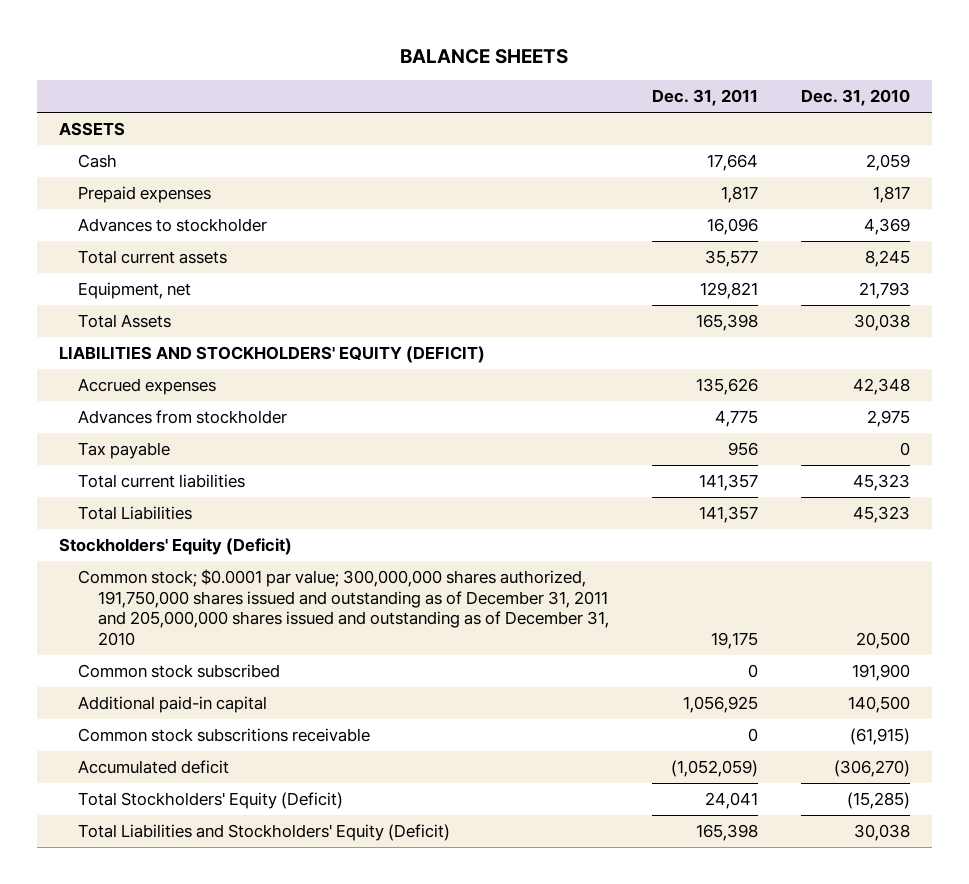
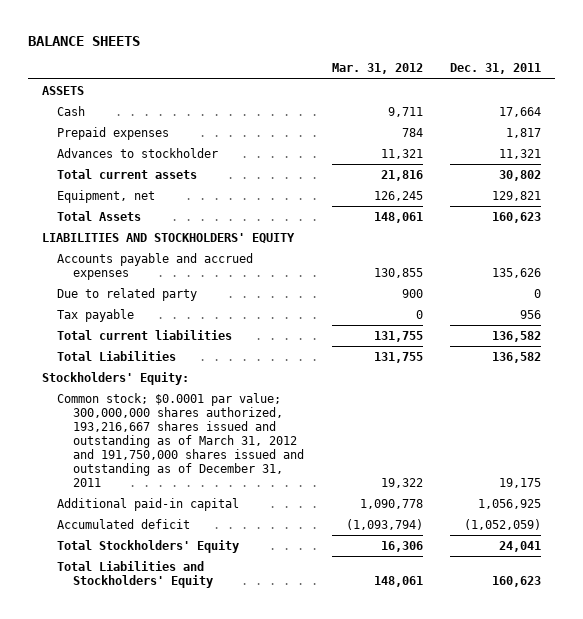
- | Dec. 31, 2011 | Dec. 31, 2010
+ | Mar. 31, 2012 | Dec. 31, 2011
- Advances to stockholder | 16,096 | 4,369
- Total current assets | 35,577 | 8,245
+ Advances to stockholder | 11,321 | 11,321
+ Total current assets | 21,816 | 30,802
- Total Assets | 165,398 | 30,038
- LIABILITIES AND STOCKHOLDERS' EQUITY (DEFICIT)
- Accrued expenses | 135,626 | 42,348
- Advances from stockholder | 4,775 | 2,975
+ Total Assets | 148,061 | 160,623
+ LIABILITIES AND STOCKHOLDERS' EQUITY
+ Accounts payable and accrued expenses | 130,855 | 135,626
+ Due to related party | 900 | 0
- Total current liabilities | 141,357 | 45,323
- Total Liabilities | 141,357 | 45,323
- Stockholders' Equity (Deficit)
- Common stock; $0.0001 par value; 300,000,000 shares authorized, 191,750,000 shares issued and outstanding as of December 31, 2011 and 205,000,000 shares issued and outstanding as of December 31, 2010 | 19,175 | 20,500
- Common stock subscribed | 0 | 191,900
+ Total current liabilities | 131,755 | 136,582
+ Total Liabilities | 131,755 | 136,582
+ Stockholders' Equity:
+ Common stock; $0.0001 par value; 300,000,000 shares authorized, 193,216,667 shares issued and outstanding as of March 31, 2012 and 191,750,000 shares issued and outstanding as of December 31, 2011 | 19,322 | 19,175
- Common stock subscritions receivable | 0 | (61,915)
- Total Stockholders' Equity (Deficit) | 24,041 | (15,285)
- Total Liabilities and Stockholders' Equity (Deficit) | 165,398 | 30,038
+ Total Stockholders' Equity | 16,306 | 24,041
+ Total Liabilities and Stockholders' Equity | 148,061 | 160,623

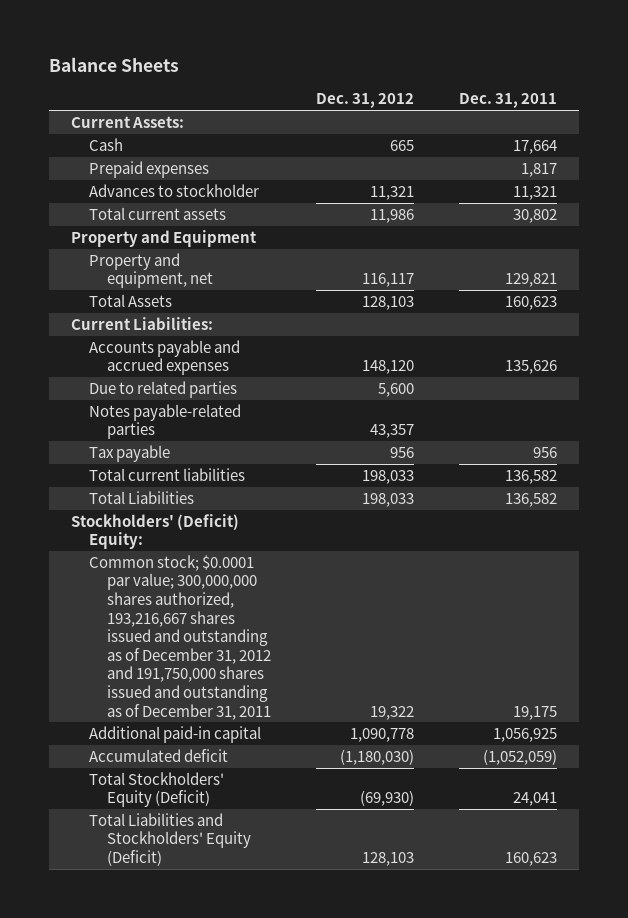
- BALANCE SHEETS
+ Balance Sheets
- | Mar. 31, 2012 | Dec. 31, 2011
+ | Dec. 31, 2012 | Dec. 31, 2011
- ASSETS
+ Current Assets:
- Equipment, net | 126,245 | 129,821
+ Property and Equipment
+ Property and equipment, net | 116,117 | 129,821
- LIABILITIES AND STOCKHOLDERS' EQUITY
+ Current Liabilities:
- Due to related party | 900 | 0
+ Due to related parties | 5,600 |
+ Notes payable-related parties | 43,357 |
- Stockholders' Equity:
- Common stock; $0.0001 par value; 300,000,000 shares authorized, 193,216,667 shares issued and outstanding as of March 31, 2012 and 191,750,000 shares issued and outstanding as of December 31, 2011 | 19,322 | 19,175
+ Stockholders' (Deficit) Equity:
+ Common stock; $0.0001 par value; 300,000,000 shares authorized, 193,216,667 shares issued and outstanding as of December 31, 2012 and 191,750,000 shares issued and outstanding as of December 31, 2011 | 19,322 | 19,175
- Total Stockholders' Equity | 16,306 | 24,041
- Total Liabilities and Stockholders' Equity | 148,061 | 160,623
+ Total Stockholders' Equity (Deficit) | (69,930) | 24,041
+ Total Liabilities and Stockholders' Equity (Deficit) | 128,103 | 160,623

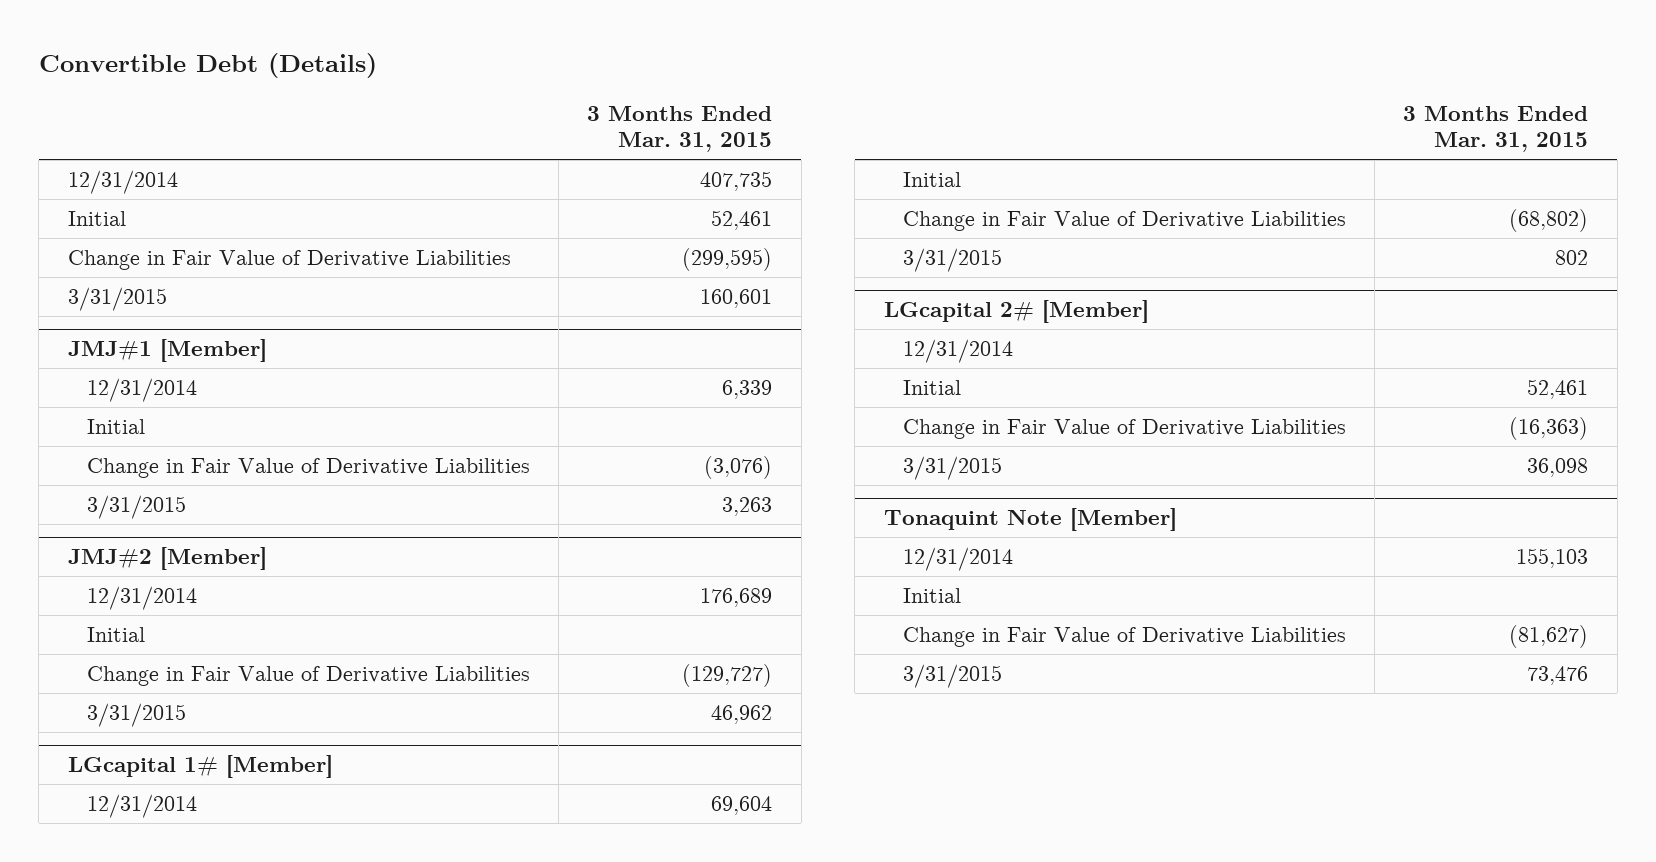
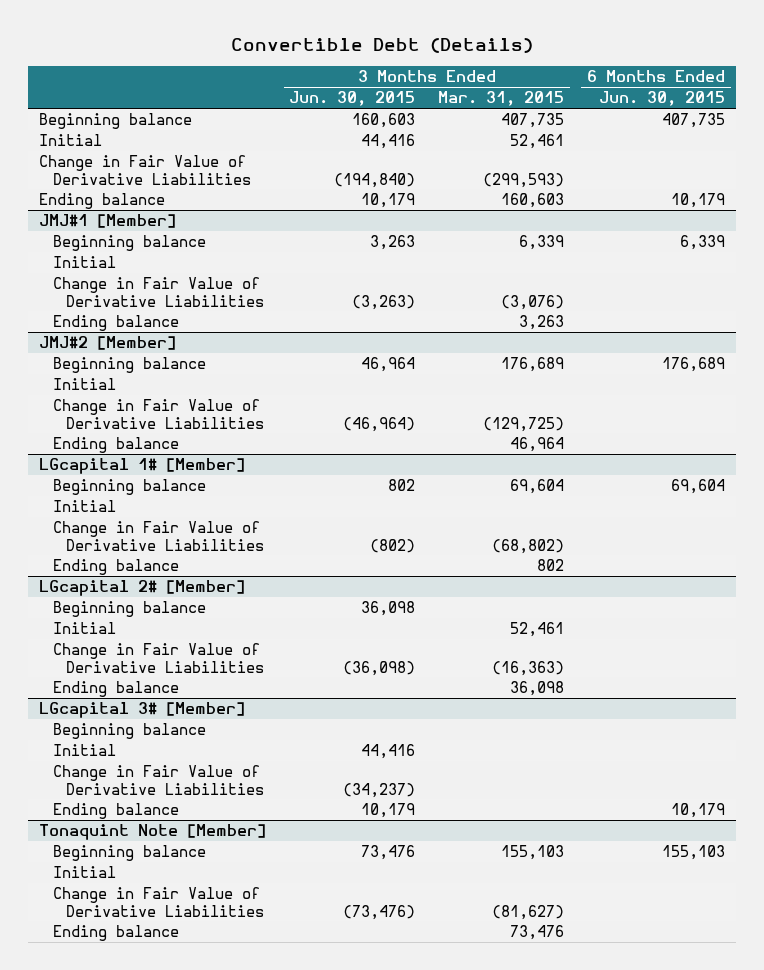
- | 3 Months Ended Mar. 31, 2015
+ | 3 Months Ended Jun. 30, 2015 | 3 Months Ended Mar. 31, 2015 | 6 Months Ended Jun. 30, 2015
- 12/31/2014 | 407,735
+ Beginning balance | 160,603 | 407,735 | 407,735
- Change in Fair Value of Derivative Liabilities | (299,595)
- 3/31/2015 | 160,601
+ Change in Fair Value of Derivative Liabilities | (194,840) | (299,593) |
+ Ending balance | 10,179 | 160,603 | 10,179
@ JMJ#1 [Member]
- 12/31/2014 | 6,339
+ Beginning balance | 3,263 | 6,339 | 6,339
- 3/31/2015 | 3,263
+ Ending balance | | 3,263 |
@ JMJ#2 [Member]
- 12/31/2014 | 176,689
+ Beginning balance | 46,964 | 176,689 | 176,689
- Change in Fair Value of Derivative Liabilities | (129,727)
- 3/31/2015 | 46,962
+ Change in Fair Value of Derivative Liabilities | (46,964) | (129,725) |
+ Ending balance | | 46,964 |
@ LGcapital 1# [Member]
- 12/31/2014 | 69,604
+ Beginning balance | 802 | 69,604 | 69,604
- 3/31/2015 | 802
+ Ending balance | | 802 |
@ LGcapital 2# [Member]
- 12/31/2014
+ Beginning balance | 36,098 | |
- 3/31/2015 | 36,098
+ Ending balance | | 36,098 |
+ LGcapital 3# [Member]
+ Beginning balance
+ Initial | 44,416 | |
+ Change in Fair Value of Derivative Liabilities | (34,237) | |
+ Ending balance | 10,179 | | 10,179
@ Tonaquint Note [Member]
- 12/31/2014 | 155,103
+ Beginning balance | 73,476 | 155,103 | 155,103
- 3/31/2015 | 73,476
+ Ending balance | | 73,476 |

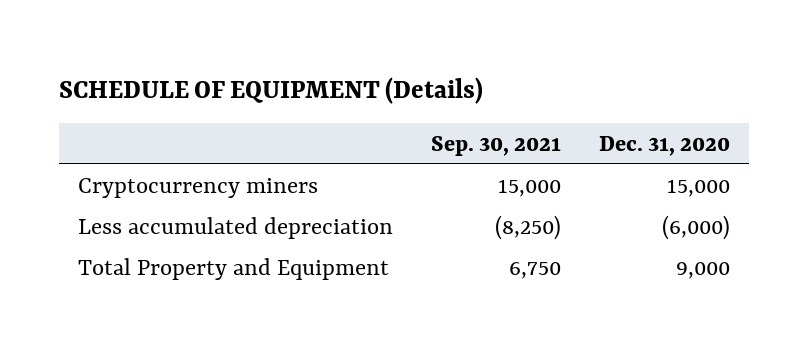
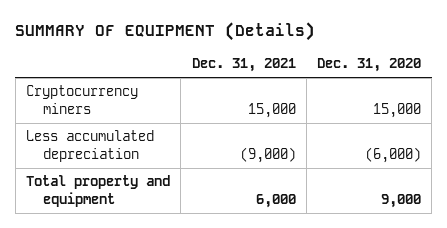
- SCHEDULE OF EQUIPMENT (Details)
+ SUMMARY OF EQUIPMENT (Details)
- | Sep. 30, 2021 | Dec. 31, 2020
+ | Dec. 31, 2021 | Dec. 31, 2020
- Total Property and Equipment | 6,750 | 9,000
+ Total property and equipment | 6,000 | 9,000

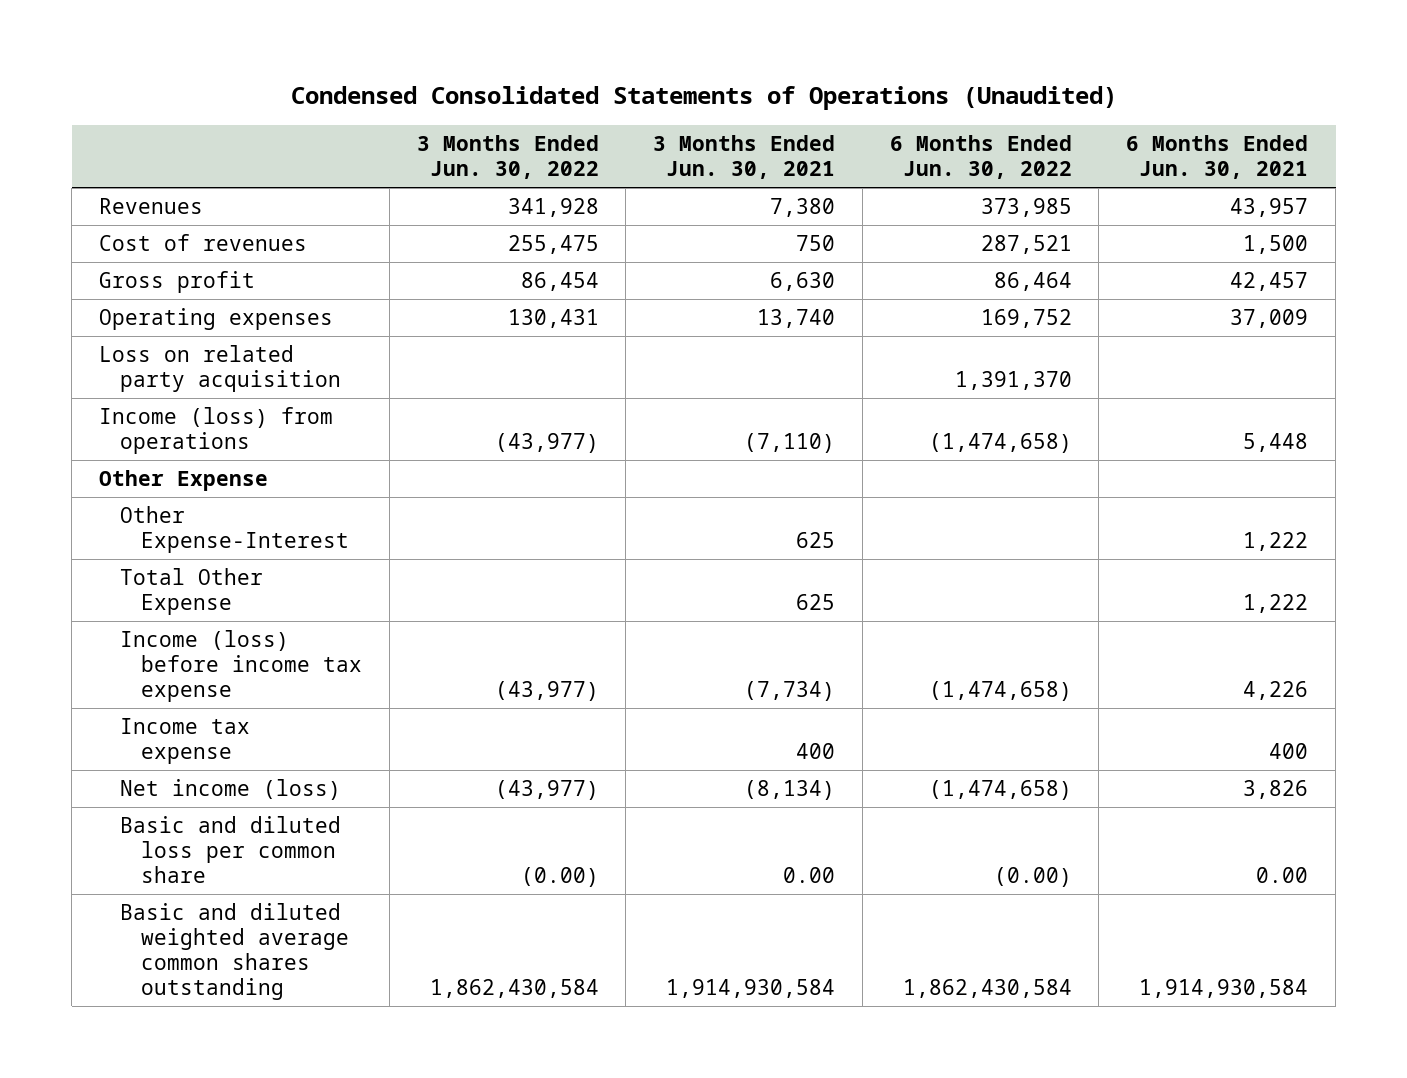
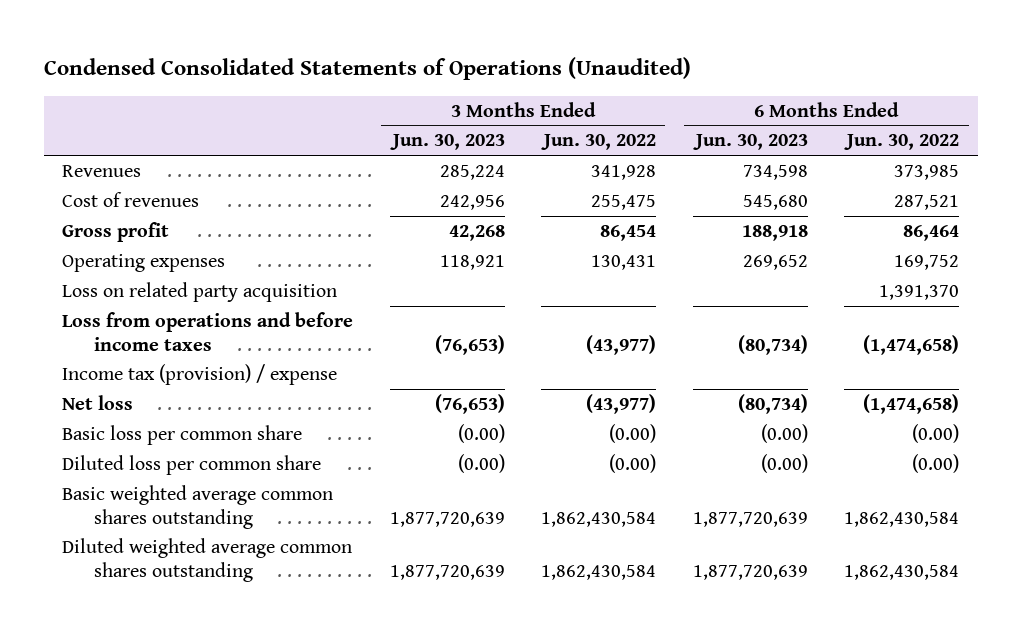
- | 3 Months Ended Jun. 30, 2022 | 3 Months Ended Jun. 30, 2021 | 6 Months Ended Jun. 30, 2022 | 6 Months Ended Jun. 30, 2021
+ | 3 Months Ended Jun. 30, 2023 | 3 Months Ended Jun. 30, 2022 | 6 Months Ended Jun. 30, 2023 | 6 Months Ended Jun. 30, 2022
- Income (loss) from operations | (43,977) | (7,110) | (1,474,658) | 5,448
- Other Expense
- Other Expense-Interest | | 625 | | 1,222
- Total Other Expense | | 625 | | 1,222
- Income (loss) before income tax expense | (43,977) | (7,734) | (1,474,658) | 4,226
- Income tax expense | | 400 | | 400
- Net income (loss) | (43,977) | (8,134) | (1,474,658) | 3,826
- Basic and diluted loss per common share | (0.00) | 0.00 | (0.00) | 0.00
- Basic and diluted weighted average common shares outstanding | 1,862,430,584 | 1,914,930,584 | 1,862,430,584 | 1,914,930,584
+ Loss from operations and before income taxes | (76,653) | (43,977) | (80,734) | (1,474,658)
+ Income tax (provision) / expense
+ Net loss | (76,653) | (43,977) | (80,734) | (1,474,658)
+ Basic loss per common share | (0.00) | (0.00) | (0.00) | (0.00)
+ Diluted loss per common share | (0.00) | (0.00) | (0.00) | (0.00)
+ Basic weighted average common shares outstanding | 1,877,720,639 | 1,862,430,584 | 1,877,720,639 | 1,862,430,584
+ Diluted weighted average common shares outstanding | 1,877,720,639 | 1,862,430,584 | 1,877,720,639 | 1,862,430,584

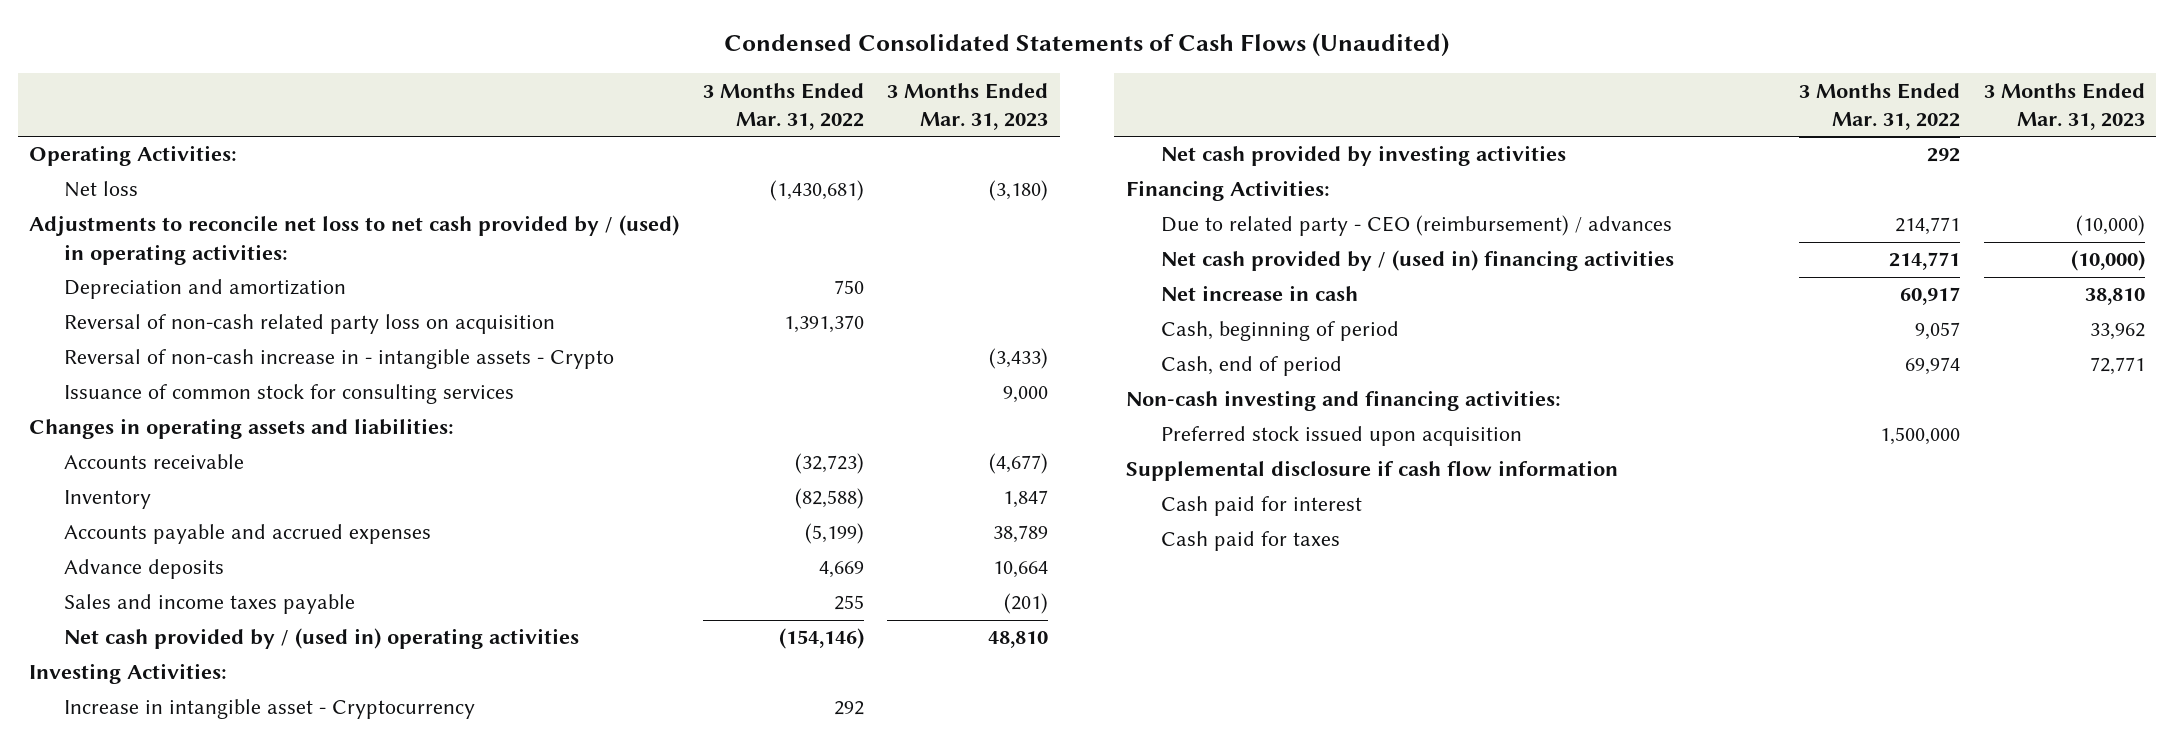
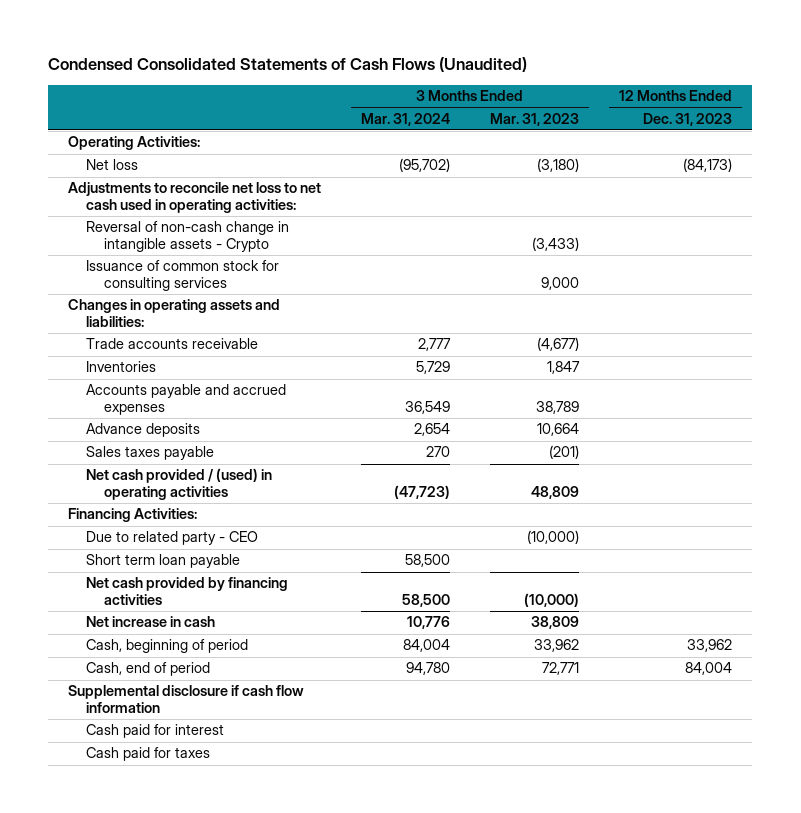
- | 3 Months Ended Mar. 31, 2022 | 3 Months Ended Mar. 31, 2023
+ | 3 Months Ended Mar. 31, 2024 | 3 Months Ended Mar. 31, 2023 | 12 Months Ended Dec. 31, 2023
- Adjustments to reconcile net loss to net cash provided by / (used) in operating activities:
- Depreciation and amortization | 750 |
- Reversal of non-cash related party loss on acquisition | 1,391,370 |
- Reversal of non-cash increase in - intangible assets - Crypto | | (3,433)
+ Adjustments to reconcile net loss to net cash used in operating activities:
+ Reversal of non-cash change in intangible assets - Crypto | | (3,433) |
- Accounts receivable | (32,723) | (4,677)
- Inventory | (82,588) | 1,847
+ Trade accounts receivable | 2,777 | (4,677) |
+ Inventories | 5,729 | 1,847 |
- Sales and income taxes payable | 255 | (201)
- Net cash provided by / (used in) operating activities | (154,146) | 48,810
- Investing Activities:
- Increase in intangible asset - Cryptocurrency | 292 |
- Net cash provided by investing activities | 292 |
+ Sales taxes payable | 270 | (201) |
+ Net cash provided / (used) in operating activities | (47,723) | 48,809 |
- Due to related party - CEO (reimbursement) / advances | 214,771 | (10,000)
- Net cash provided by / (used in) financing activities | 214,771 | (10,000)
- Net increase in cash | 60,917 | 38,810
+ Due to related party - CEO | | (10,000) |
+ Short term loan payable | 58,500 | |
+ Net cash provided by financing activities | 58,500 | (10,000) |
+ Net increase in cash | 10,776 | 38,809 |
- Non-cash investing and financing activities:
- Preferred stock issued upon acquisition | 1,500,000 |

